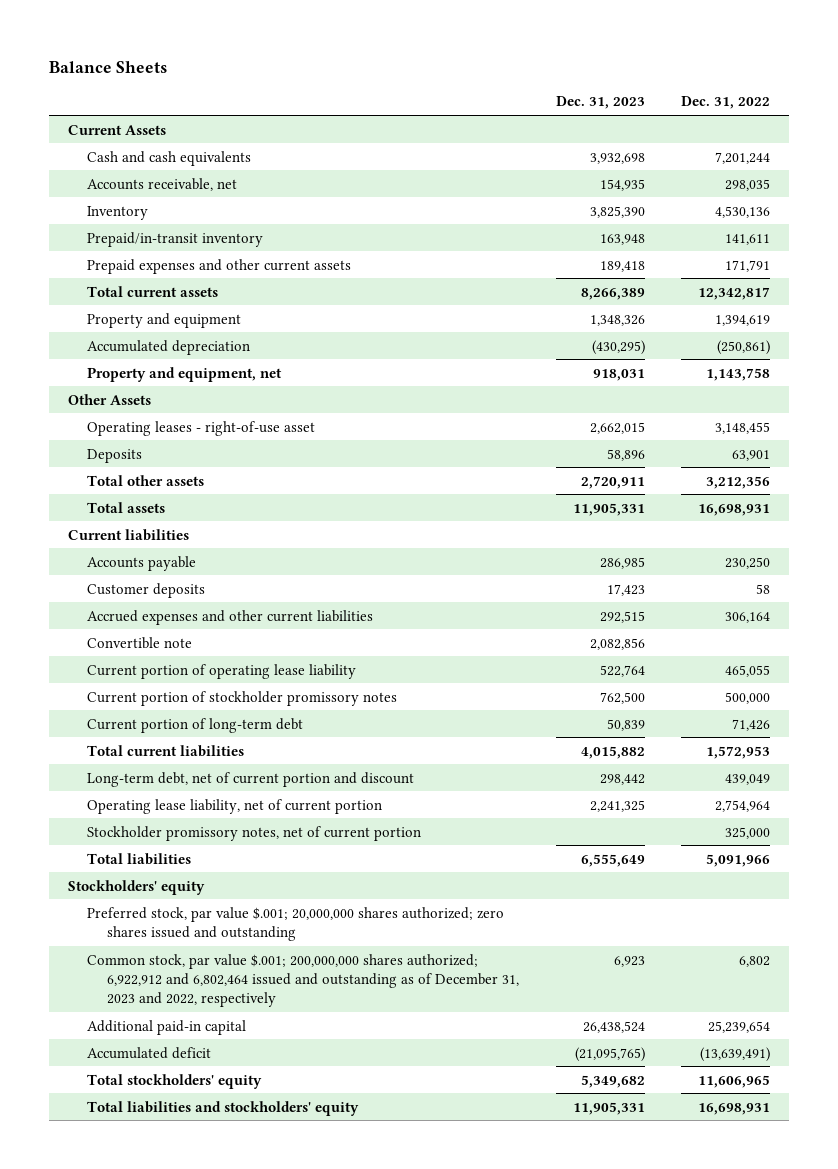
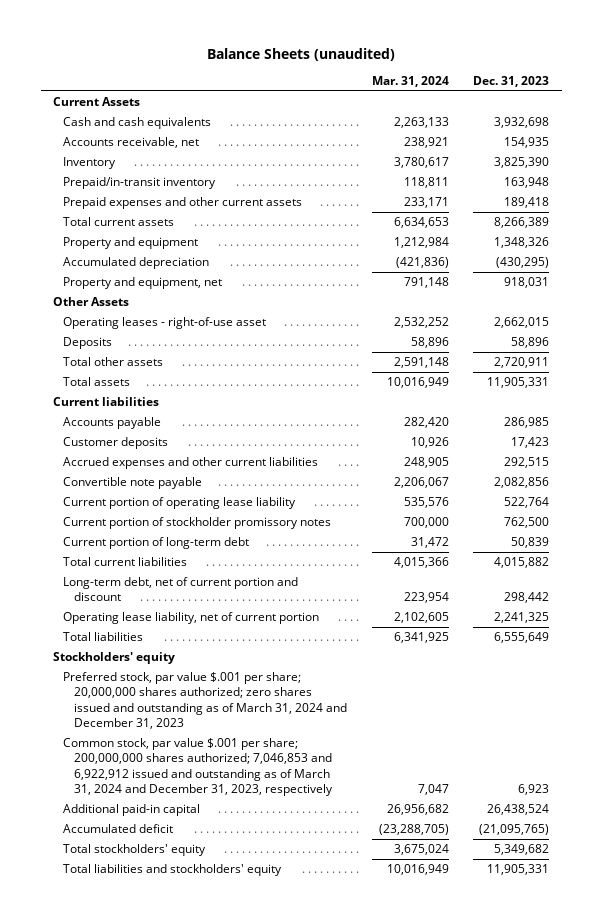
- Balance Sheets
+ Balance Sheets (unaudited)
- | Dec. 31, 2023 | Dec. 31, 2022
+ | Mar. 31, 2024 | Dec. 31, 2023
- Convertible note | 2,082,856 |
+ Convertible note payable | 2,206,067 | 2,082,856
- Stockholder promissory notes, net of current portion | | 325,000
- Preferred stock, par value $.001; 20,000,000 shares authorized; zero shares issued and outstanding
- Common stock, par value $.001; 200,000,000 shares authorized; 6,922,912 and 6,802,464 issued and outstanding as of December 31, 2023 and 2022, respectively | 6,923 | 6,802
+ Preferred stock, par value $.001 per share; 20,000,000 shares authorized; zero shares issued and outstanding as of March 31, 2024 and December 31, 2023
+ Common stock, par value $.001 per share; 200,000,000 shares authorized; 7,046,853 and 6,922,912 issued and outstanding as of March 31, 2024 and December 31, 2023, respectively | 7,047 | 6,923

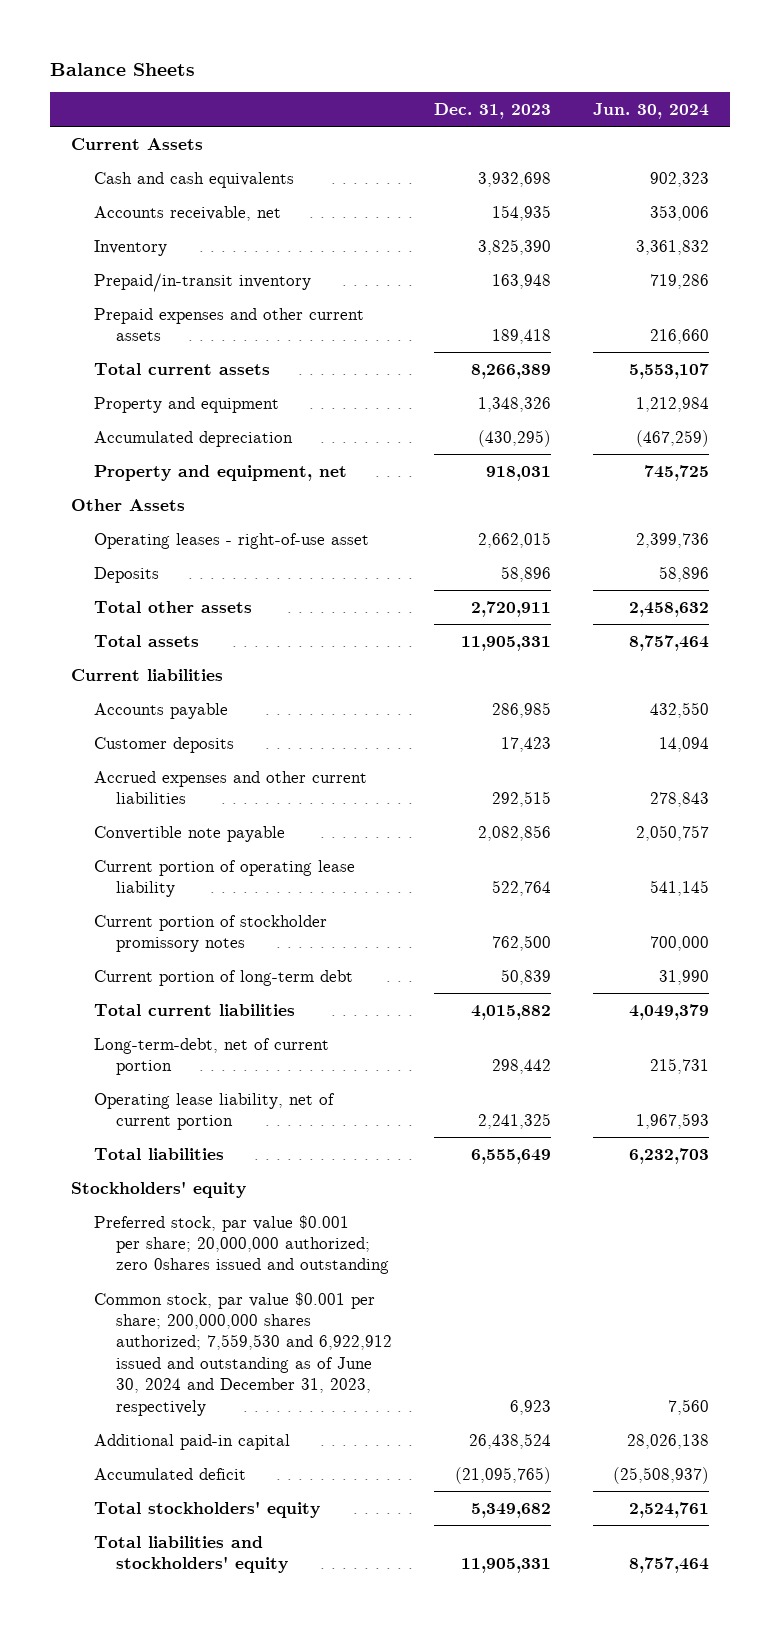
- Balance Sheets (unaudited)
+ Balance Sheets
- | Mar. 31, 2024 | Dec. 31, 2023
+ | Dec. 31, 2023 | Jun. 30, 2024
- Long-term debt, net of current portion and discount | 223,954 | 298,442
+ Long-term-debt, net of current portion | 298,442 | 215,731
- Preferred stock, par value $.001 per share; 20,000,000 shares authorized; zero shares issued and outstanding as of March 31, 2024 and December 31, 2023
- Common stock, par value $.001 per share; 200,000,000 shares authorized; 7,046,853 and 6,922,912 issued and outstanding as of March 31, 2024 and December 31, 2023, respectively | 7,047 | 6,923
+ Preferred stock, par value $0.001 per share; 20,000,000 authorized; zero 0shares issued and outstanding
+ Common stock, par value $0.001 per share; 200,000,000 shares authorized; 7,559,530 and 6,922,912 issued and outstanding as of June 30, 2024 and December 31, 2023, respectively | 6,923 | 7,560

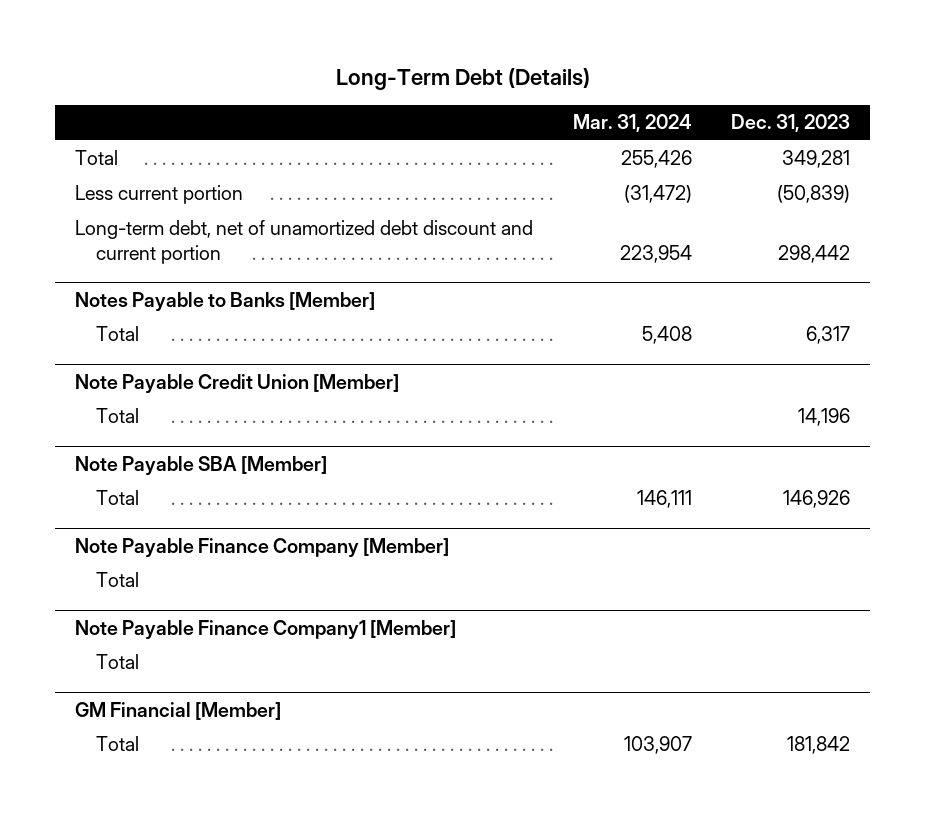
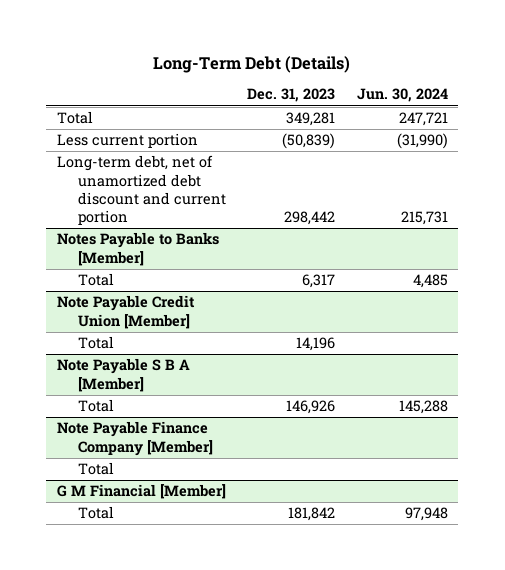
- | Mar. 31, 2024 | Dec. 31, 2023
+ | Dec. 31, 2023 | Jun. 30, 2024
- Note Payable SBA [Member]
+ Note Payable S B A [Member]
- Note Payable Finance Company1 [Member]
- Total
- GM Financial [Member]
+ G M Financial [Member]

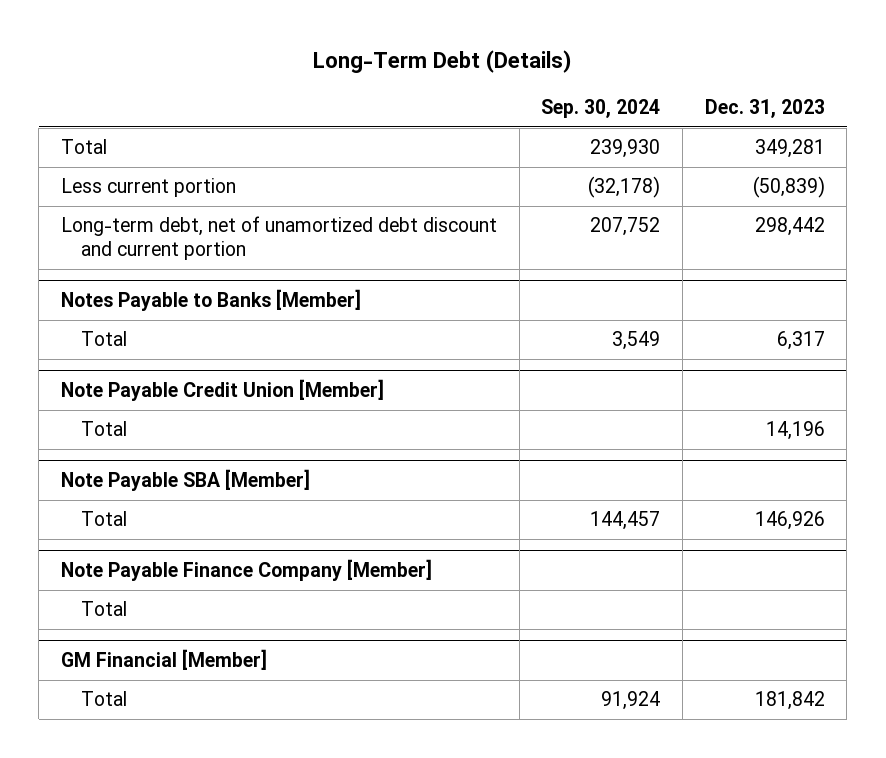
- | Dec. 31, 2023 | Jun. 30, 2024
+ | Sep. 30, 2024 | Dec. 31, 2023
- Note Payable S B A [Member]
+ Note Payable SBA [Member]
- G M Financial [Member]
+ GM Financial [Member]

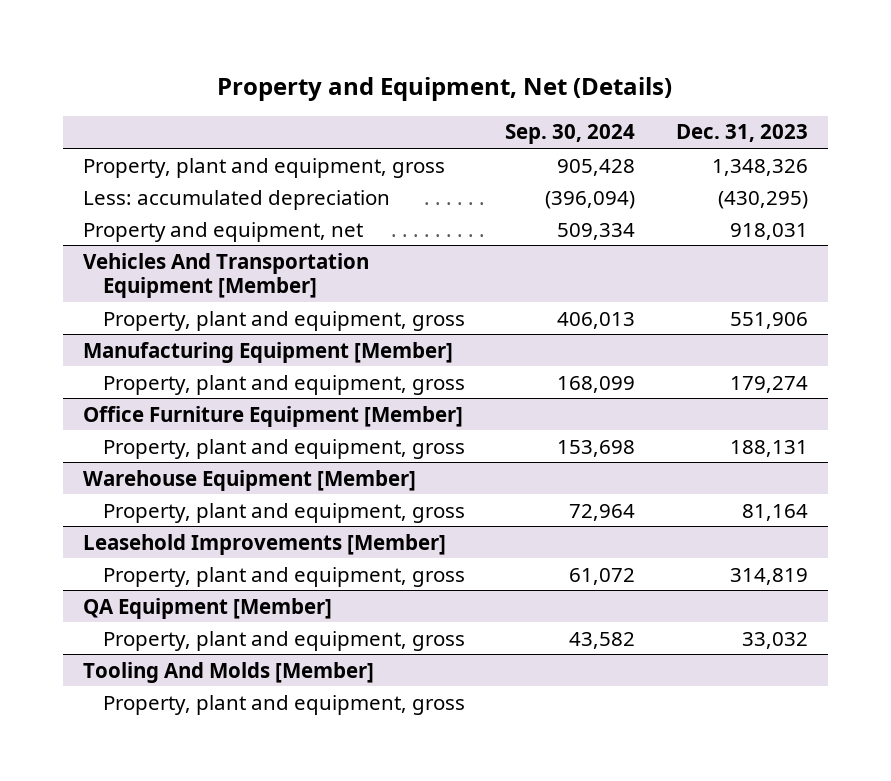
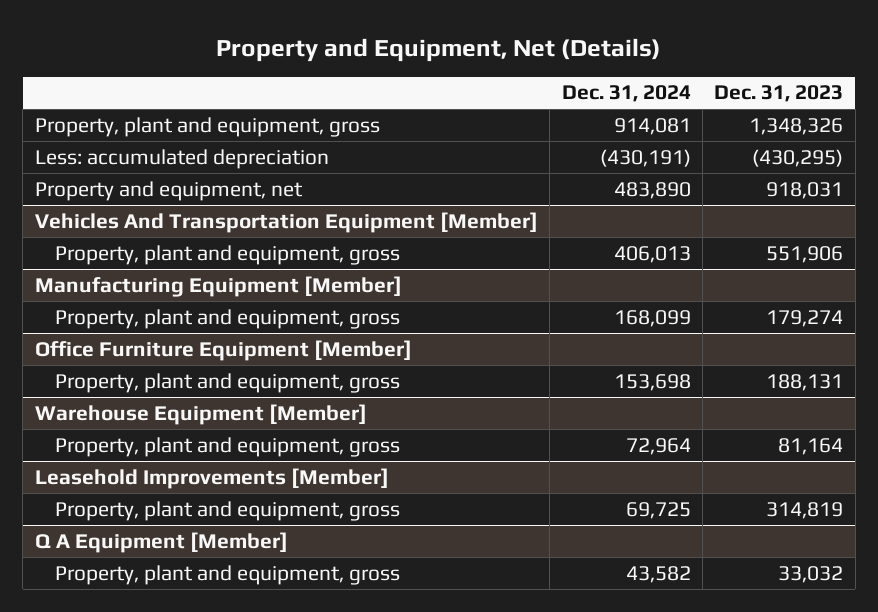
- | Sep. 30, 2024 | Dec. 31, 2023
+ | Dec. 31, 2024 | Dec. 31, 2023
- QA Equipment [Member]
+ Q A Equipment [Member]
- Tooling And Molds [Member]
- Property, plant and equipment, gross

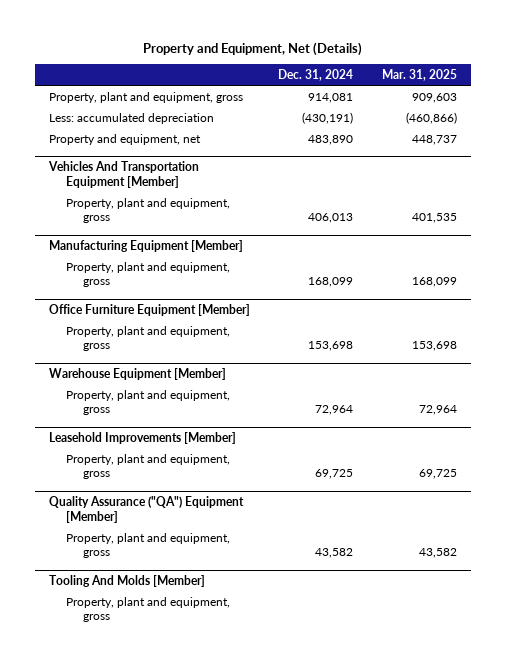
- | Dec. 31, 2024 | Dec. 31, 2023
+ | Dec. 31, 2024 | Mar. 31, 2025
- Q A Equipment [Member]
+ Quality Assurance ("QA") Equipment [Member]
+ Tooling And Molds [Member]
+ Property, plant and equipment, gross

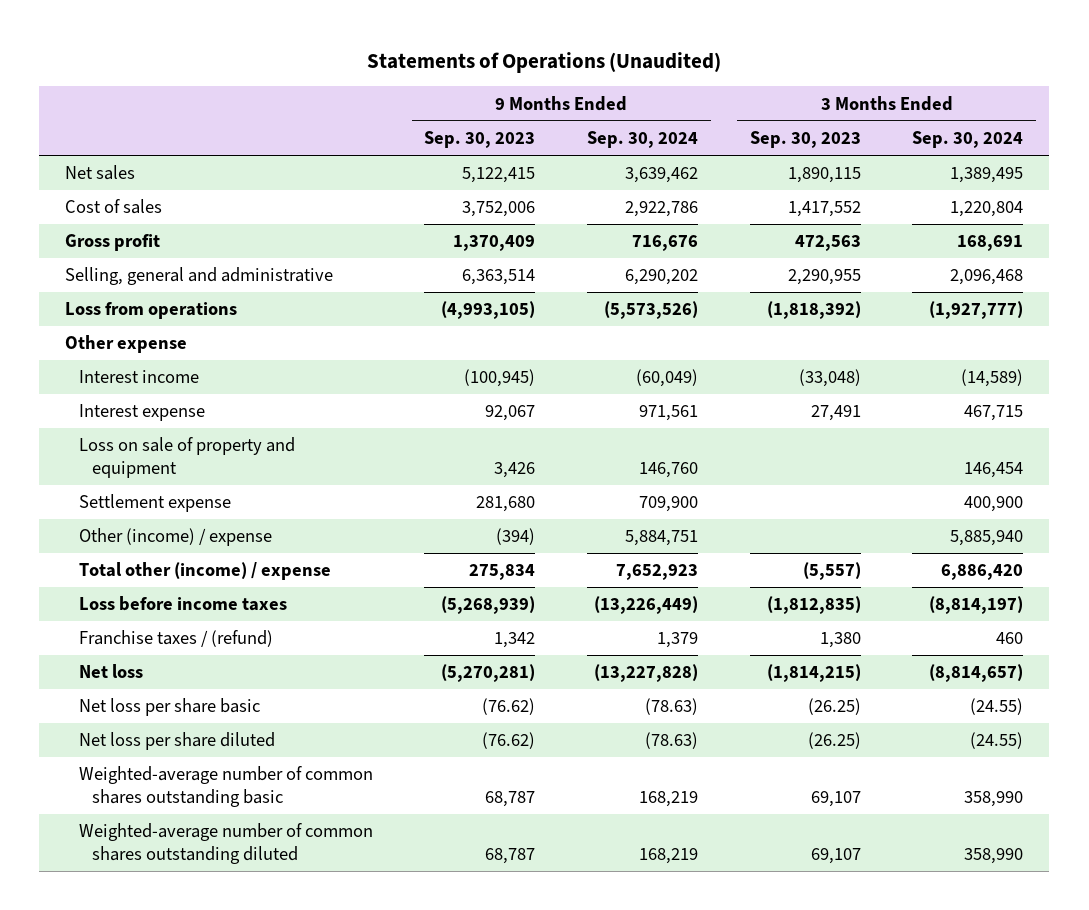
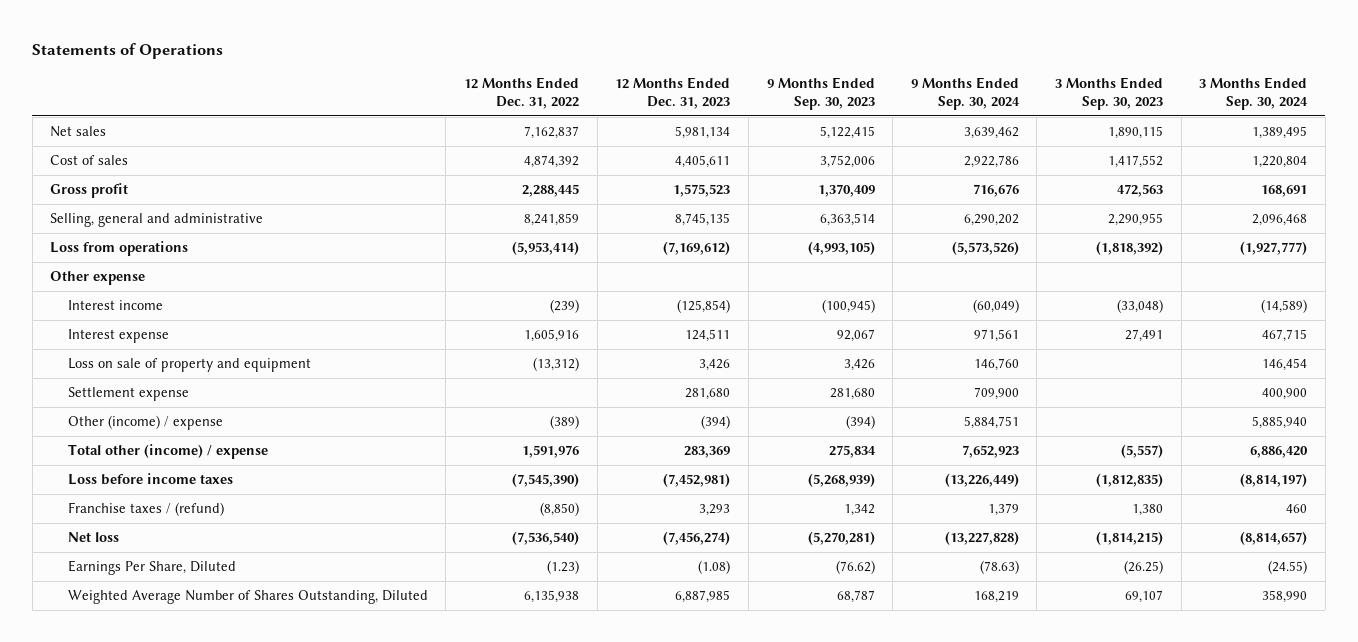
- Statements of Operations (Unaudited)
+ Statements of Operations
- | 9 Months Ended Sep. 30, 2023 | 9 Months Ended Sep. 30, 2024 | 3 Months Ended Sep. 30, 2023 | 3 Months Ended Sep. 30, 2024
+ | 12 Months Ended Dec. 31, 2022 | 12 Months Ended Dec. 31, 2023 | 9 Months Ended Sep. 30, 2023 | 9 Months Ended Sep. 30, 2024 | 3 Months Ended Sep. 30, 2023 | 3 Months Ended Sep. 30, 2024
- Net loss per share basic | (76.62) | (78.63) | (26.25) | (24.55)
- Net loss per share diluted | (76.62) | (78.63) | (26.25) | (24.55)
- Weighted-average number of common shares outstanding basic | 68,787 | 168,219 | 69,107 | 358,990
- Weighted-average number of common shares outstanding diluted | 68,787 | 168,219 | 69,107 | 358,990
+ Earnings Per Share, Diluted | (1.23) | (1.08) | (76.62) | (78.63) | (26.25) | (24.55)
+ Weighted Average Number of Shares Outstanding, Diluted | 6,135,938 | 6,887,985 | 68,787 | 168,219 | 69,107 | 358,990

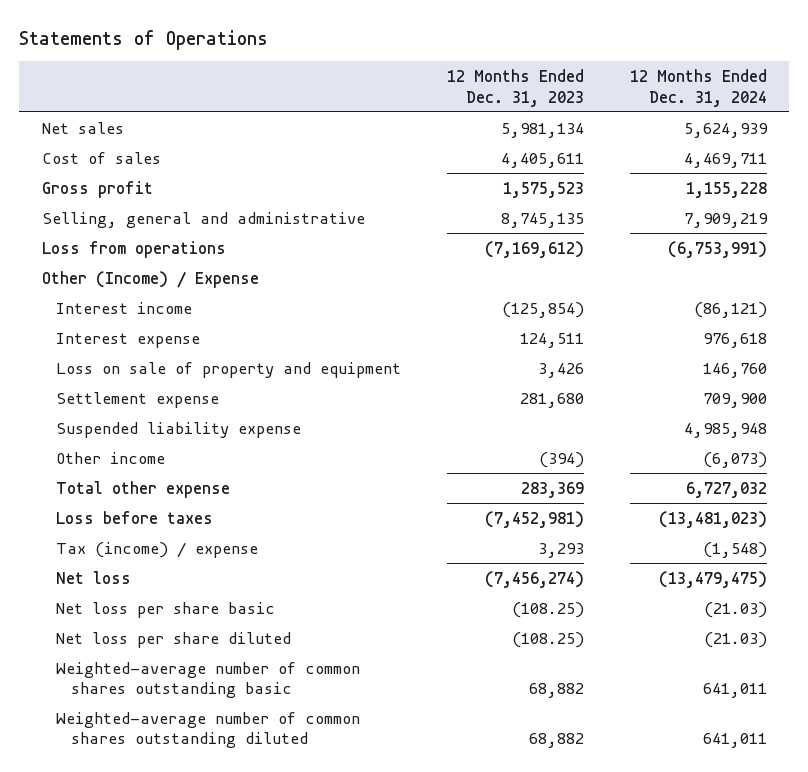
- | 12 Months Ended Dec. 31, 2022 | 12 Months Ended Dec. 31, 2023 | 9 Months Ended Sep. 30, 2023 | 9 Months Ended Sep. 30, 2024 | 3 Months Ended Sep. 30, 2023 | 3 Months Ended Sep. 30, 2024
+ | 12 Months Ended Dec. 31, 2023 | 12 Months Ended Dec. 31, 2024
- Other expense
+ Other (Income) / Expense
- Other (income) / expense | (389) | (394) | (394) | 5,884,751 | | 5,885,940
- Total other (income) / expense | 1,591,976 | 283,369 | 275,834 | 7,652,923 | (5,557) | 6,886,420
- Loss before income taxes | (7,545,390) | (7,452,981) | (5,268,939) | (13,226,449) | (1,812,835) | (8,814,197)
- Franchise taxes / (refund) | (8,850) | 3,293 | 1,342 | 1,379 | 1,380 | 460
+ Suspended liability expense | | 4,985,948
+ Other income | (394) | (6,073)
+ Total other expense | 283,369 | 6,727,032
+ Loss before taxes | (7,452,981) | (13,481,023)
+ Tax (income) / expense | 3,293 | (1,548)
- Earnings Per Share, Diluted | (1.23) | (1.08) | (76.62) | (78.63) | (26.25) | (24.55)
- Weighted Average Number of Shares Outstanding, Diluted | 6,135,938 | 6,887,985 | 68,787 | 168,219 | 69,107 | 358,990
+ Net loss per share basic | (108.25) | (21.03)
+ Net loss per share diluted | (108.25) | (21.03)
+ Weighted-average number of common shares outstanding basic | 68,882 | 641,011
+ Weighted-average number of common shares outstanding diluted | 68,882 | 641,011

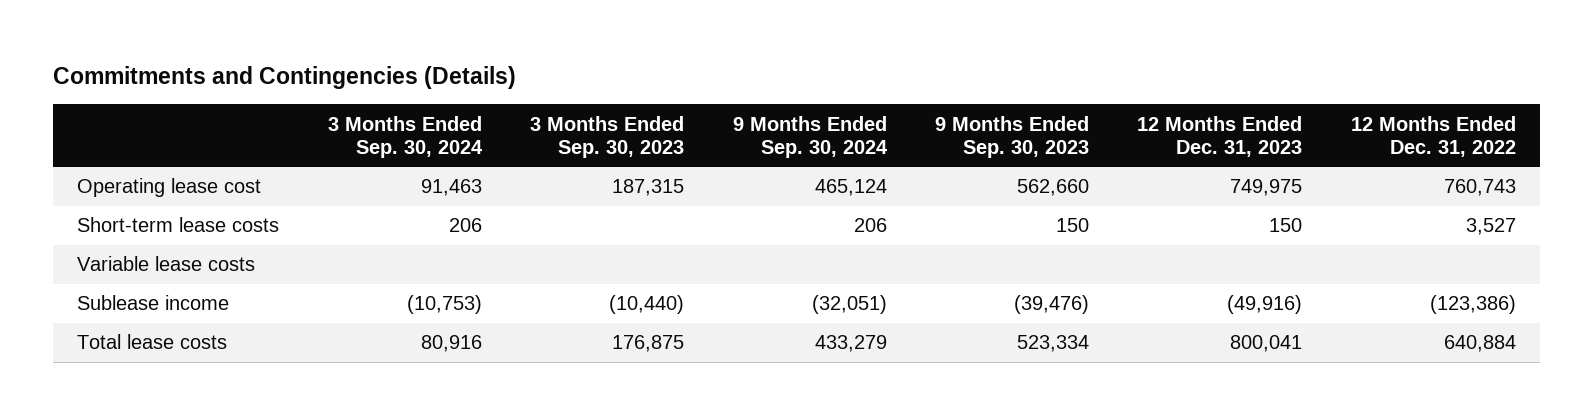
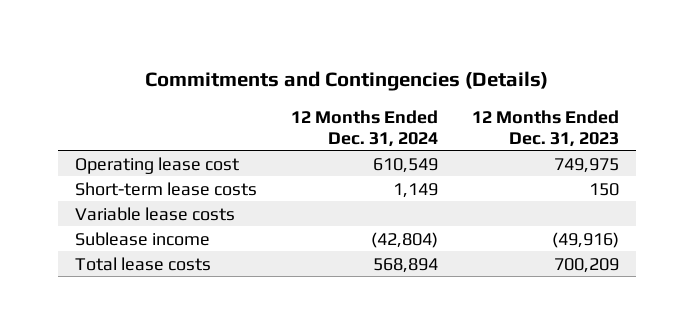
- | 3 Months Ended Sep. 30, 2024 | 3 Months Ended Sep. 30, 2023 | 9 Months Ended Sep. 30, 2024 | 9 Months Ended Sep. 30, 2023 | 12 Months Ended Dec. 31, 2023 | 12 Months Ended Dec. 31, 2022
+ | 12 Months Ended Dec. 31, 2024 | 12 Months Ended Dec. 31, 2023
- Total lease costs | 80,916 | 176,875 | 433,279 | 523,334 | 800,041 | 640,884
+ Total lease costs | 568,894 | 700,209

